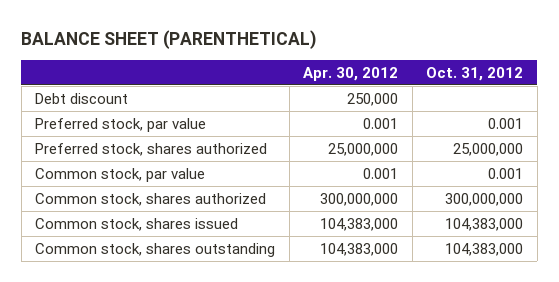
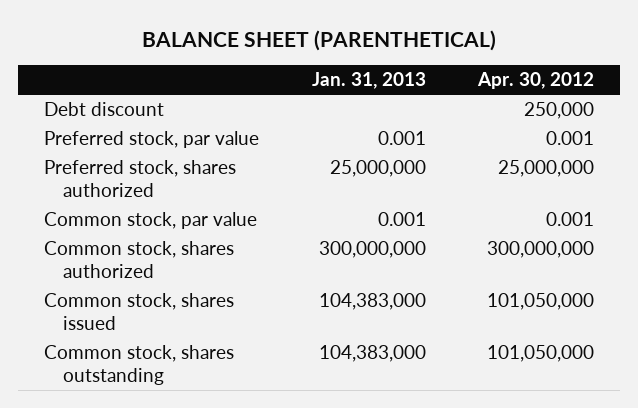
- | Apr. 30, 2012 | Oct. 31, 2012
+ | Jan. 31, 2013 | Apr. 30, 2012
- Common stock, shares issued | 104,383,000 | 104,383,000
- Common stock, shares outstanding | 104,383,000 | 104,383,000
+ Common stock, shares issued | 104,383,000 | 101,050,000
+ Common stock, shares outstanding | 104,383,000 | 101,050,000

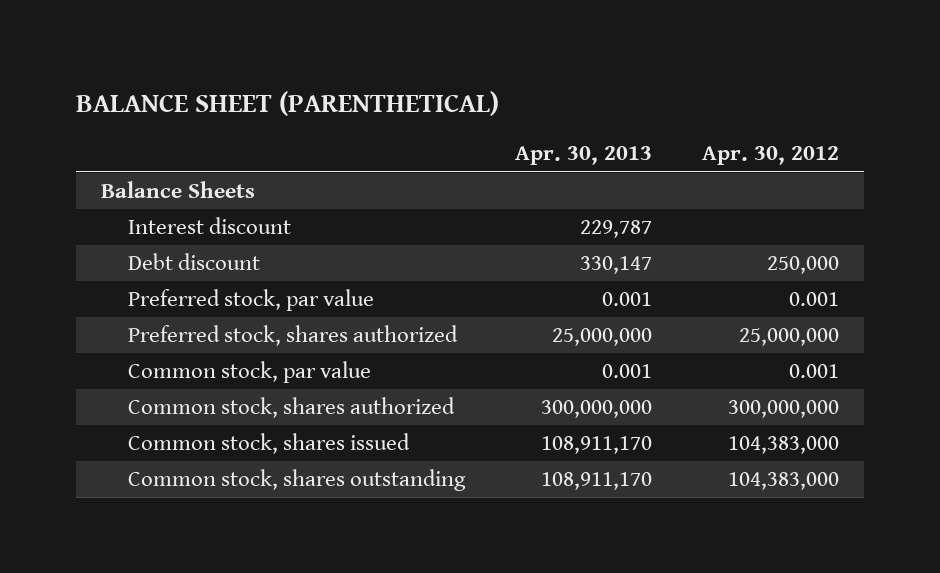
- | Jan. 31, 2013 | Apr. 30, 2012
+ | Apr. 30, 2013 | Apr. 30, 2012
+ Balance Sheets
+ Interest discount | 229,787 |
- Common stock, shares issued | 104,383,000 | 101,050,000
- Common stock, shares outstanding | 104,383,000 | 101,050,000
+ Common stock, shares issued | 108,911,170 | 104,383,000
+ Common stock, shares outstanding | 108,911,170 | 104,383,000

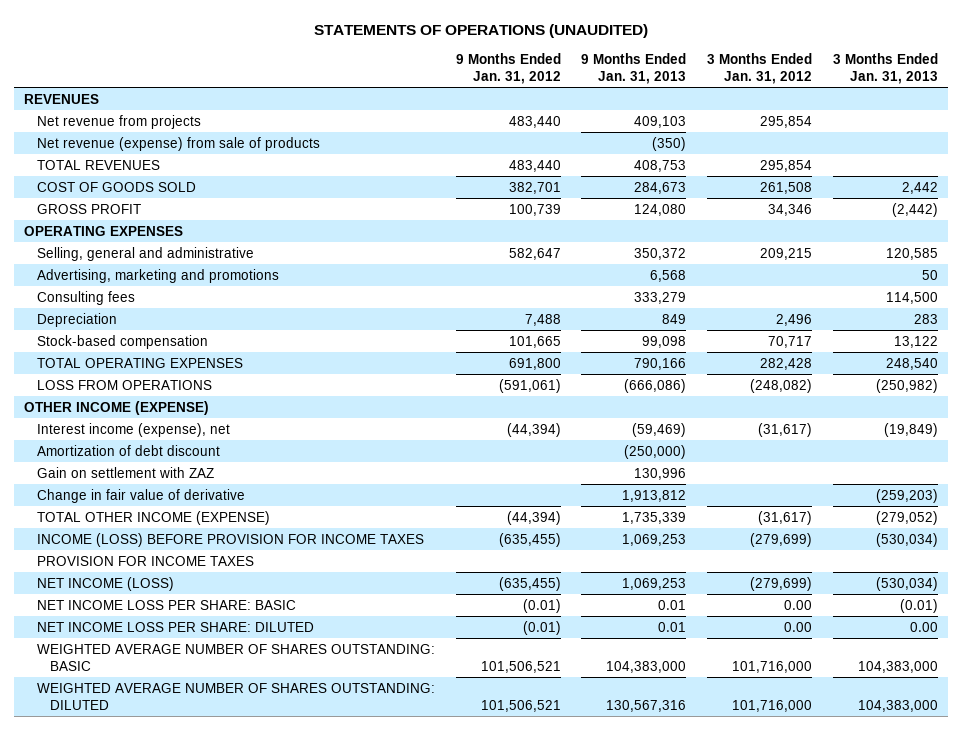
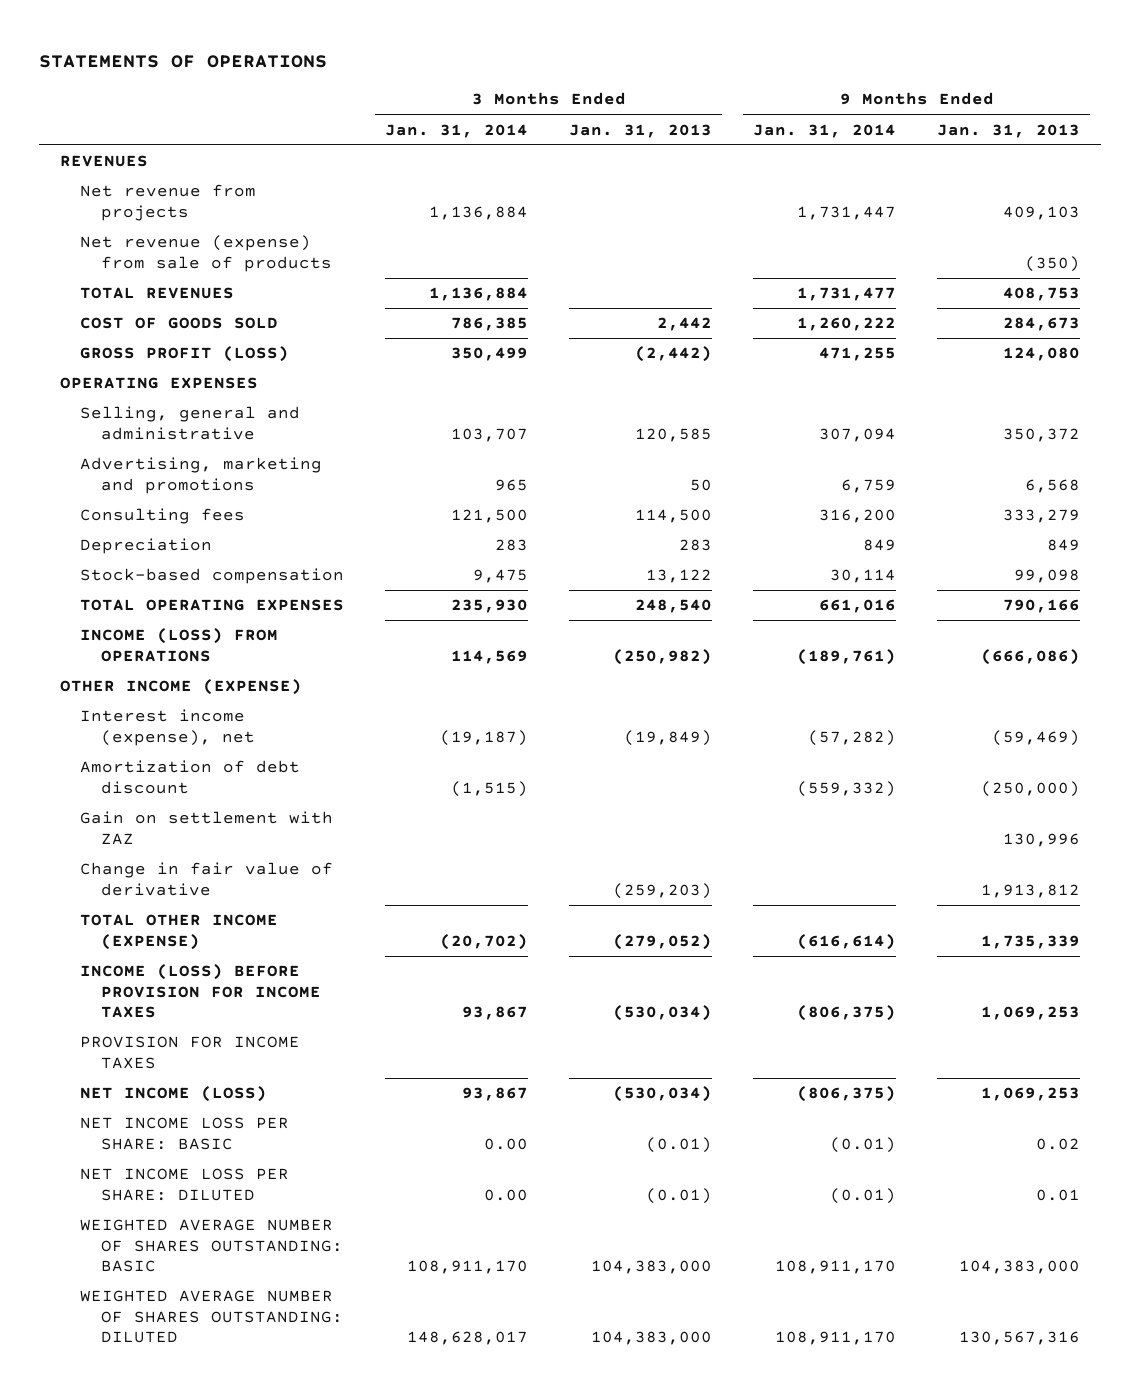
- STATEMENTS OF OPERATIONS (UNAUDITED)
+ STATEMENTS OF OPERATIONS
- | 9 Months Ended Jan. 31, 2012 | 9 Months Ended Jan. 31, 2013 | 3 Months Ended Jan. 31, 2012 | 3 Months Ended Jan. 31, 2013
+ | 3 Months Ended Jan. 31, 2014 | 3 Months Ended Jan. 31, 2013 | 9 Months Ended Jan. 31, 2014 | 9 Months Ended Jan. 31, 2013
- GROSS PROFIT | 100,739 | 124,080 | 34,346 | (2,442)
+ GROSS PROFIT (LOSS) | 350,499 | (2,442) | 471,255 | 124,080
- LOSS FROM OPERATIONS | (591,061) | (666,086) | (248,082) | (250,982)
+ INCOME (LOSS) FROM OPERATIONS | 114,569 | (250,982) | (189,761) | (666,086)
- NET INCOME LOSS PER SHARE: BASIC | (0.01) | 0.01 | 0.00 | (0.01)
- NET INCOME LOSS PER SHARE: DILUTED | (0.01) | 0.01 | 0.00 | 0.00
+ NET INCOME LOSS PER SHARE: BASIC | 0.00 | (0.01) | (0.01) | 0.02
+ NET INCOME LOSS PER SHARE: DILUTED | 0.00 | (0.01) | (0.01) | 0.01

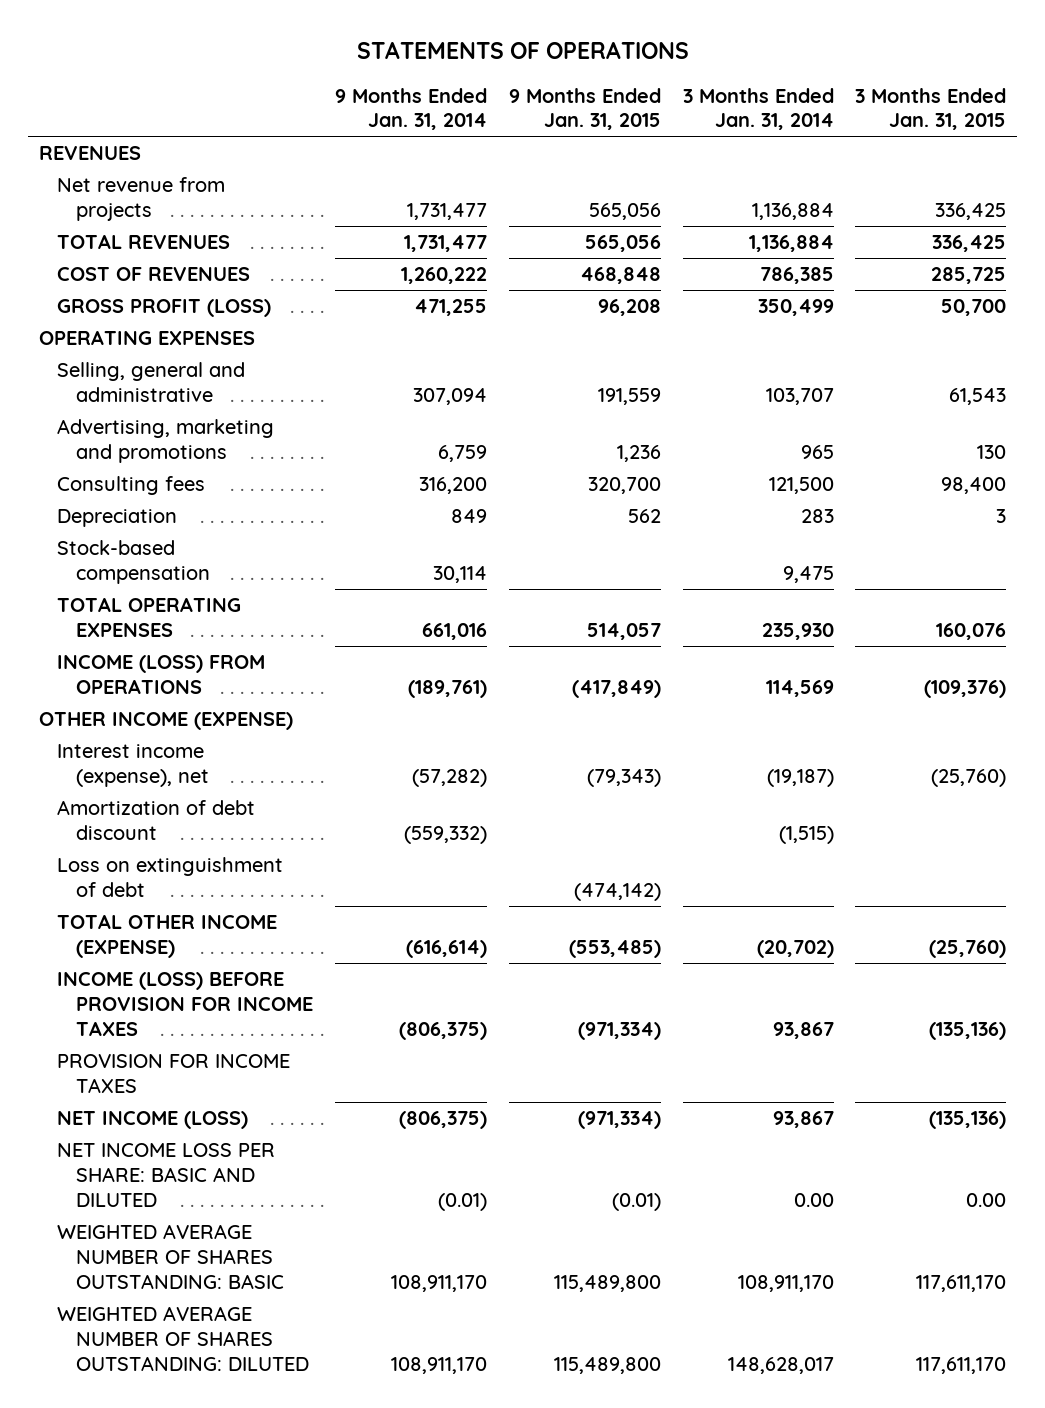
- | 3 Months Ended Jan. 31, 2014 | 3 Months Ended Jan. 31, 2013 | 9 Months Ended Jan. 31, 2014 | 9 Months Ended Jan. 31, 2013
+ | 9 Months Ended Jan. 31, 2014 | 9 Months Ended Jan. 31, 2015 | 3 Months Ended Jan. 31, 2014 | 3 Months Ended Jan. 31, 2015
- Net revenue from projects | 1,136,884 | | 1,731,447 | 409,103
- Net revenue (expense) from sale of products | | | | (350)
+ Net revenue from projects | 1,731,477 | 565,056 | 1,136,884 | 336,425
- COST OF GOODS SOLD | 786,385 | 2,442 | 1,260,222 | 284,673
+ COST OF REVENUES | 1,260,222 | 468,848 | 786,385 | 285,725
- Gain on settlement with ZAZ | | | | 130,996
- Change in fair value of derivative | | (259,203) | | 1,913,812
+ Loss on extinguishment of debt | | (474,142) | |
- NET INCOME LOSS PER SHARE: BASIC | 0.00 | (0.01) | (0.01) | 0.02
- NET INCOME LOSS PER SHARE: DILUTED | 0.00 | (0.01) | (0.01) | 0.01
+ NET INCOME LOSS PER SHARE: BASIC AND DILUTED | (0.01) | (0.01) | 0.00 | 0.00

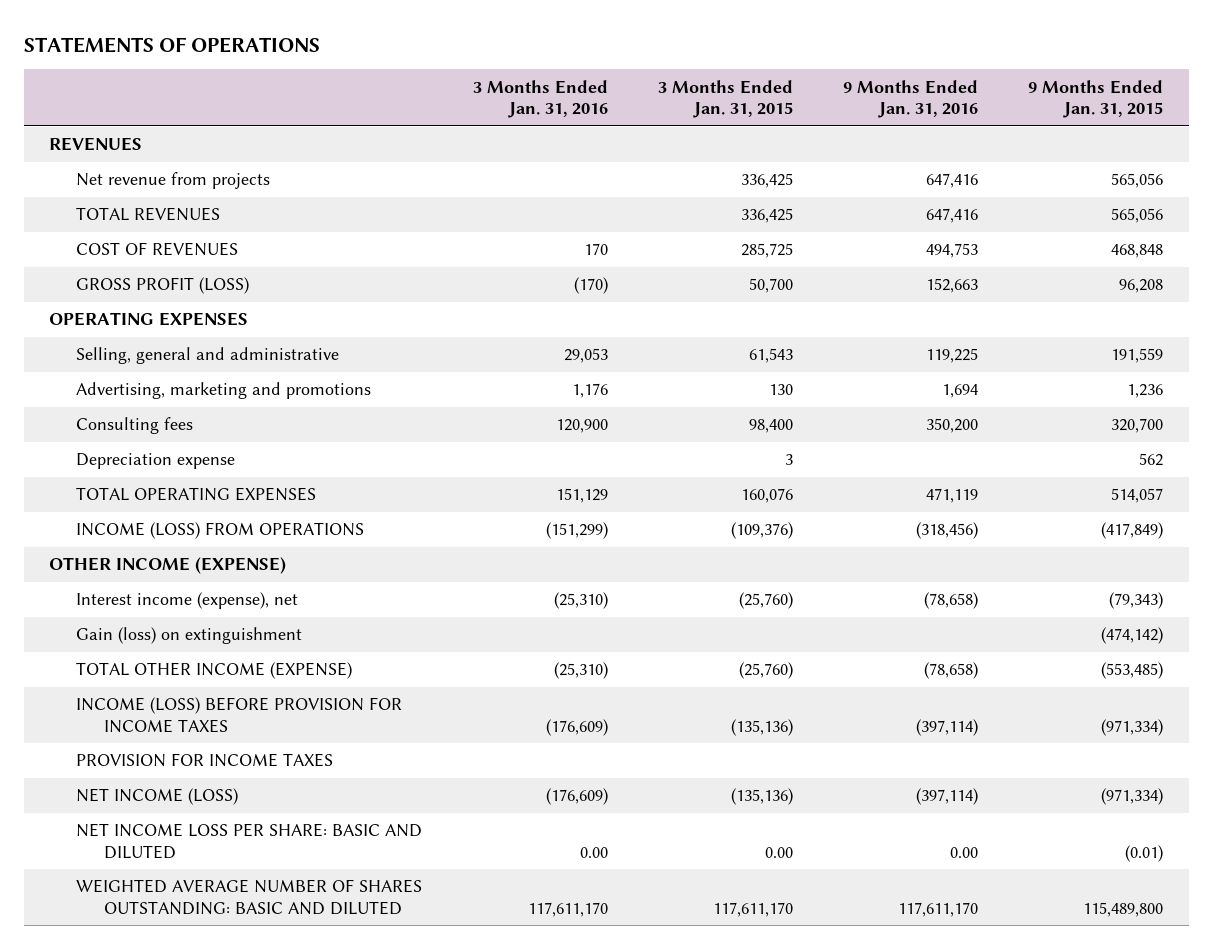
- | 9 Months Ended Jan. 31, 2014 | 9 Months Ended Jan. 31, 2015 | 3 Months Ended Jan. 31, 2014 | 3 Months Ended Jan. 31, 2015
+ | 3 Months Ended Jan. 31, 2016 | 3 Months Ended Jan. 31, 2015 | 9 Months Ended Jan. 31, 2016 | 9 Months Ended Jan. 31, 2015
- Depreciation | 849 | 562 | 283 | 3
- Stock-based compensation | 30,114 | | 9,475 |
+ Depreciation expense | | 3 | | 562
- Amortization of debt discount | (559,332) | | (1,515) |
- Loss on extinguishment of debt | | (474,142) | |
+ Gain (loss) on extinguishment | | | | (474,142)
- WEIGHTED AVERAGE NUMBER OF SHARES OUTSTANDING: BASIC | 108,911,170 | 115,489,800 | 108,911,170 | 117,611,170
- WEIGHTED AVERAGE NUMBER OF SHARES OUTSTANDING: DILUTED | 108,911,170 | 115,489,800 | 148,628,017 | 117,611,170
+ WEIGHTED AVERAGE NUMBER OF SHARES OUTSTANDING: BASIC AND DILUTED | 117,611,170 | 117,611,170 | 117,611,170 | 115,489,800

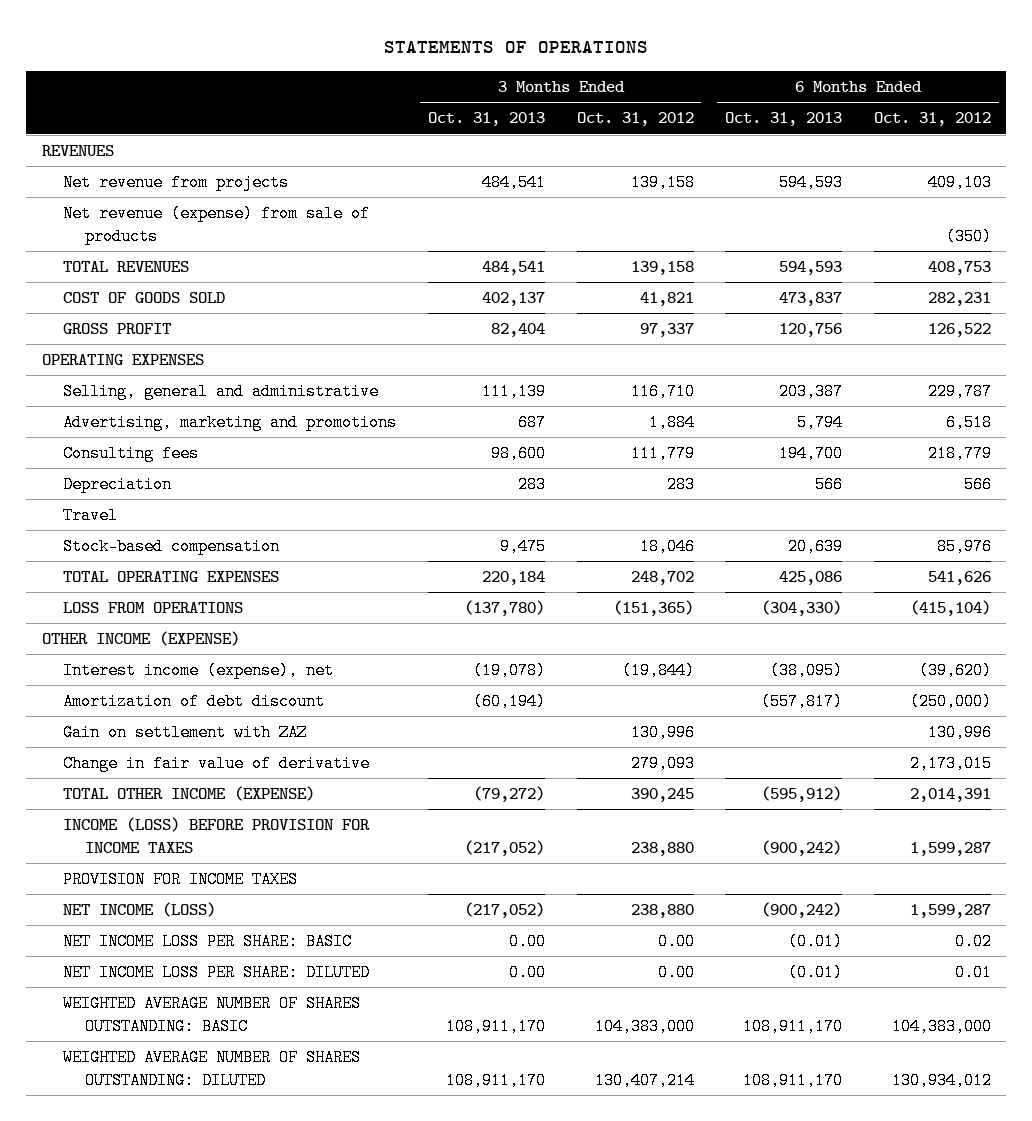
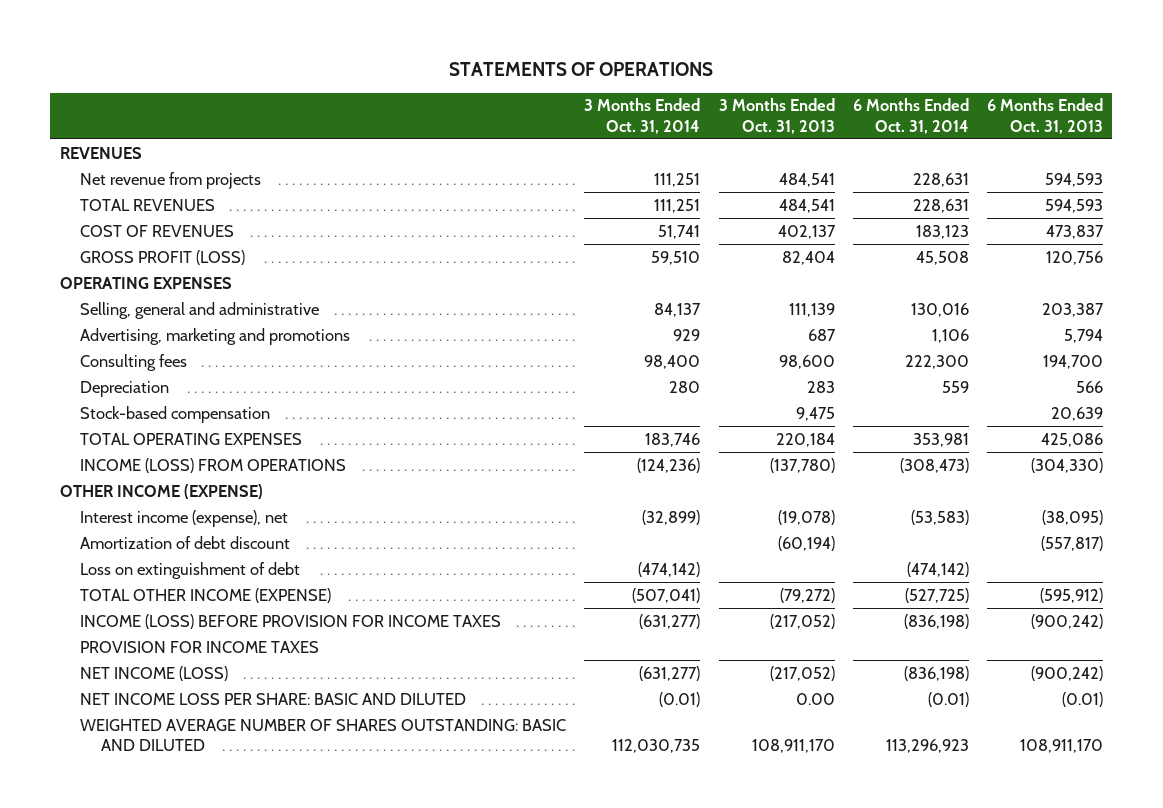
- | 3 Months Ended Oct. 31, 2013 | 3 Months Ended Oct. 31, 2012 | 6 Months Ended Oct. 31, 2013 | 6 Months Ended Oct. 31, 2012
+ | 3 Months Ended Oct. 31, 2014 | 3 Months Ended Oct. 31, 2013 | 6 Months Ended Oct. 31, 2014 | 6 Months Ended Oct. 31, 2013
- Net revenue (expense) from sale of products | | | | (350)
- COST OF GOODS SOLD | 402,137 | 41,821 | 473,837 | 282,231
- GROSS PROFIT | 82,404 | 97,337 | 120,756 | 126,522
+ COST OF REVENUES | 51,741 | 402,137 | 183,123 | 473,837
+ GROSS PROFIT (LOSS) | 59,510 | 82,404 | 45,508 | 120,756
- Travel
- LOSS FROM OPERATIONS | (137,780) | (151,365) | (304,330) | (415,104)
+ INCOME (LOSS) FROM OPERATIONS | (124,236) | (137,780) | (308,473) | (304,330)
- Gain on settlement with ZAZ | | 130,996 | | 130,996
- Change in fair value of derivative | | 279,093 | | 2,173,015
+ Loss on extinguishment of debt | (474,142) | | (474,142) |
- NET INCOME LOSS PER SHARE: BASIC | 0.00 | 0.00 | (0.01) | 0.02
- NET INCOME LOSS PER SHARE: DILUTED | 0.00 | 0.00 | (0.01) | 0.01
- WEIGHTED AVERAGE NUMBER OF SHARES OUTSTANDING: BASIC | 108,911,170 | 104,383,000 | 108,911,170 | 104,383,000
- WEIGHTED AVERAGE NUMBER OF SHARES OUTSTANDING: DILUTED | 108,911,170 | 130,407,214 | 108,911,170 | 130,934,012
+ NET INCOME LOSS PER SHARE: BASIC AND DILUTED | (0.01) | 0.00 | (0.01) | (0.01)
+ WEIGHTED AVERAGE NUMBER OF SHARES OUTSTANDING: BASIC AND DILUTED | 112,030,735 | 108,911,170 | 113,296,923 | 108,911,170

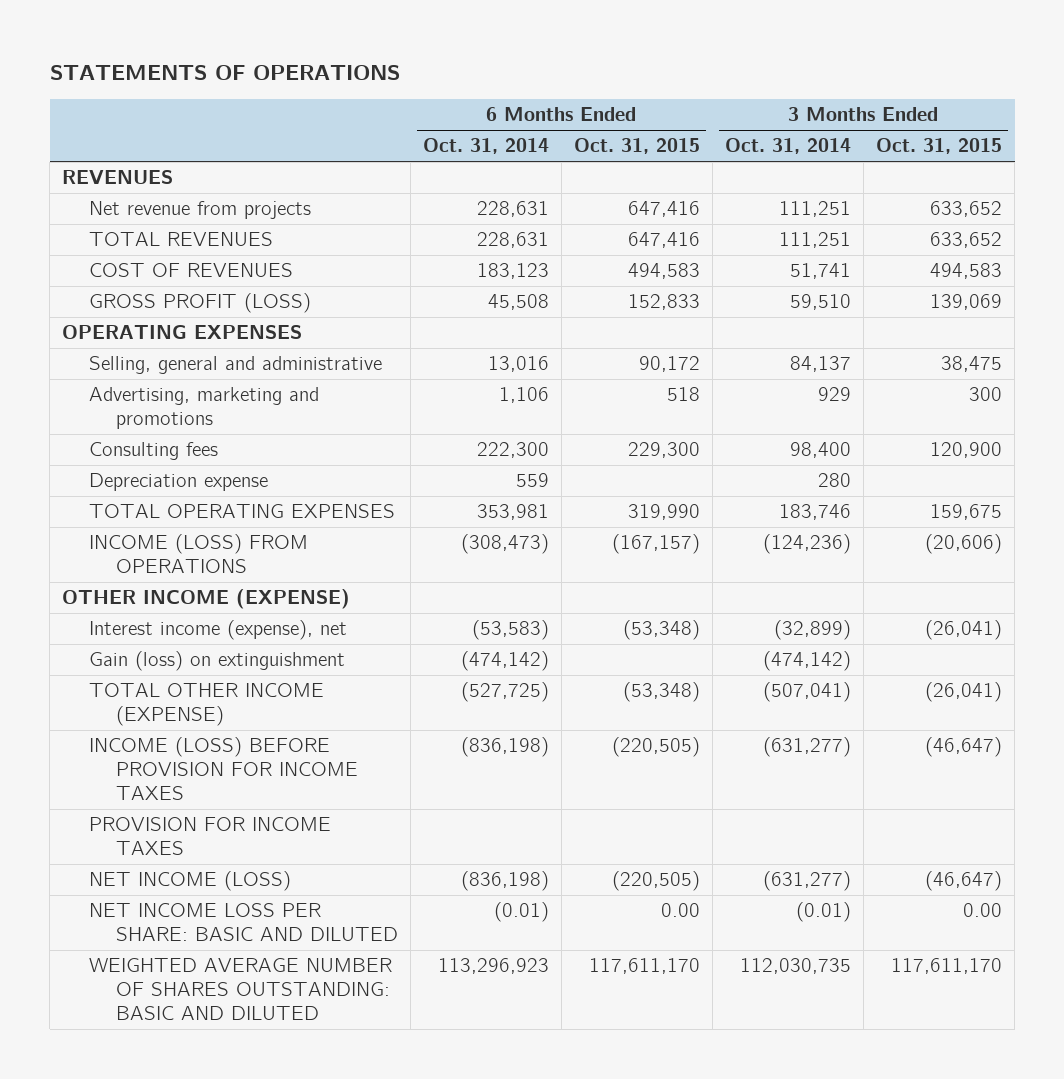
- | 3 Months Ended Oct. 31, 2014 | 3 Months Ended Oct. 31, 2013 | 6 Months Ended Oct. 31, 2014 | 6 Months Ended Oct. 31, 2013
+ | 6 Months Ended Oct. 31, 2014 | 6 Months Ended Oct. 31, 2015 | 3 Months Ended Oct. 31, 2014 | 3 Months Ended Oct. 31, 2015
- Selling, general and administrative | 84,137 | 111,139 | 130,016 | 203,387
+ Selling, general and administrative | 13,016 | 90,172 | 84,137 | 38,475
- Depreciation | 280 | 283 | 559 | 566
- Stock-based compensation | | 9,475 | | 20,639
+ Depreciation expense | 559 | | 280 |
- Amortization of debt discount | | (60,194) | | (557,817)
- Loss on extinguishment of debt | (474,142) | | (474,142) |
+ Gain (loss) on extinguishment | (474,142) | | (474,142) |

